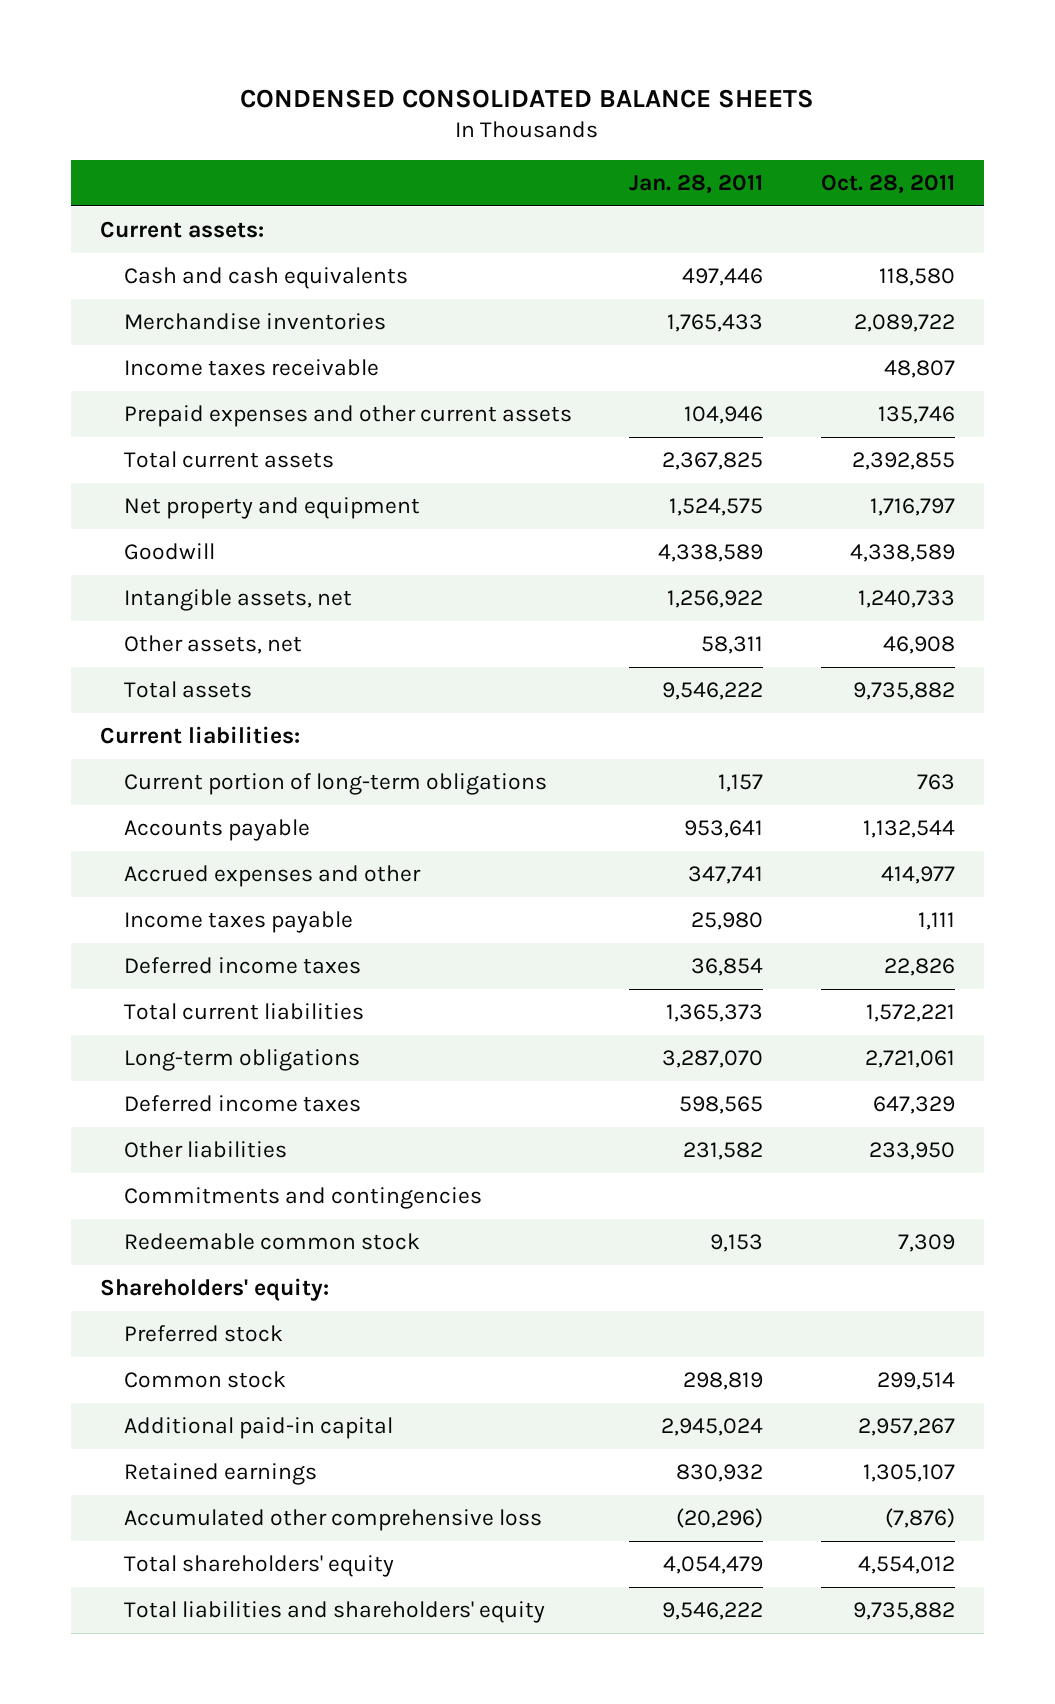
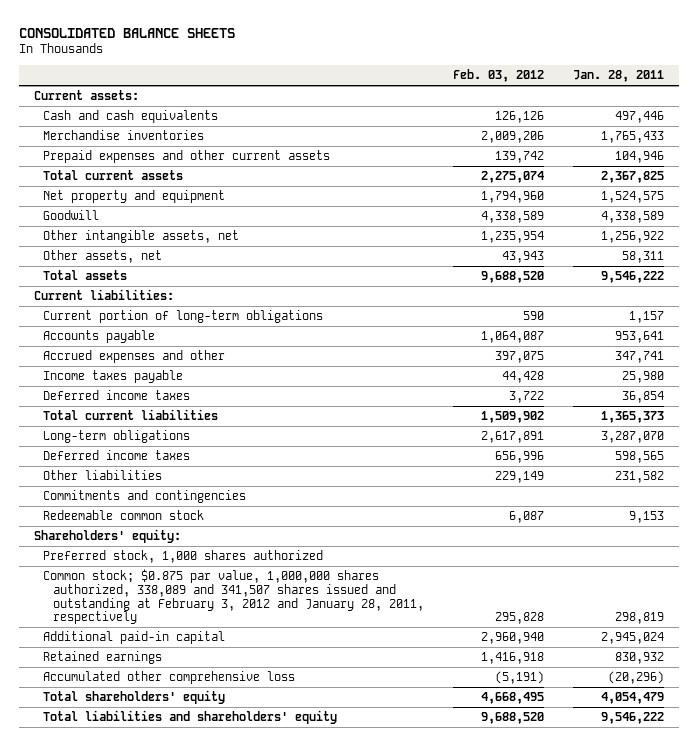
- CONDENSED CONSOLIDATED BALANCE SHEETS
+ CONSOLIDATED BALANCE SHEETS
- | Jan. 28, 2011 | Oct. 28, 2011
+ | Feb. 03, 2012 | Jan. 28, 2011
- Income taxes receivable | | 48,807
- Intangible assets, net | 1,256,922 | 1,240,733
+ Other intangible assets, net | 1,235,954 | 1,256,922
- Preferred stock
- Common stock | 298,819 | 299,514
+ Preferred stock, 1,000 shares authorized
+ Common stock; $0.875 par value, 1,000,000 shares authorized, 338,089 and 341,507 shares issued and outstanding at February 3, 2012 and January 28, 2011, respectively | 295,828 | 298,819

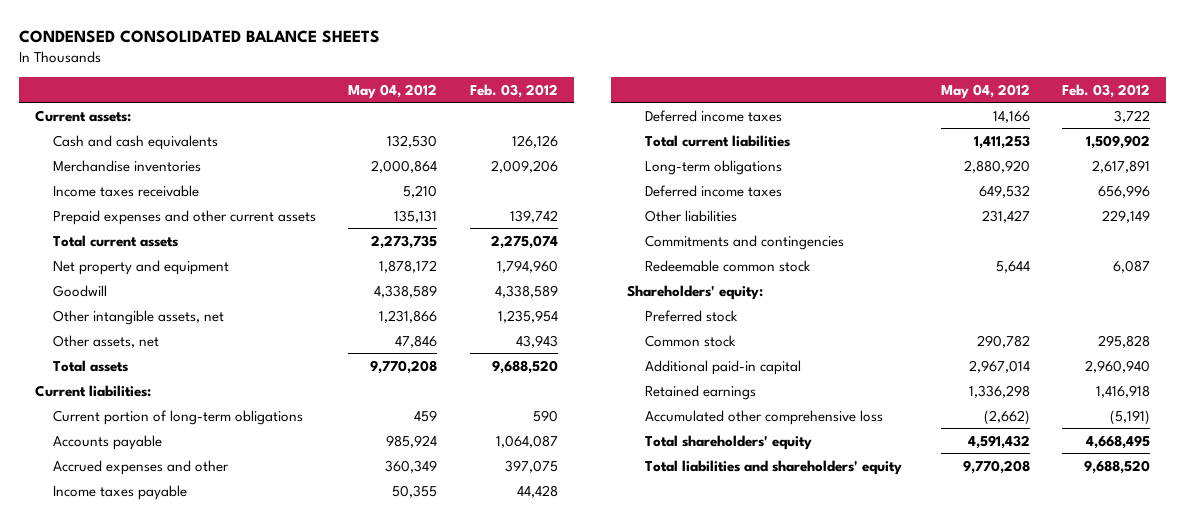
- CONSOLIDATED BALANCE SHEETS
+ CONDENSED CONSOLIDATED BALANCE SHEETS
- | Feb. 03, 2012 | Jan. 28, 2011
+ | May 04, 2012 | Feb. 03, 2012
+ Income taxes receivable | 5,210 |
- Preferred stock, 1,000 shares authorized
- Common stock; $0.875 par value, 1,000,000 shares authorized, 338,089 and 341,507 shares issued and outstanding at February 3, 2012 and January 28, 2011, respectively | 295,828 | 298,819
+ Preferred stock
+ Common stock | 290,782 | 295,828

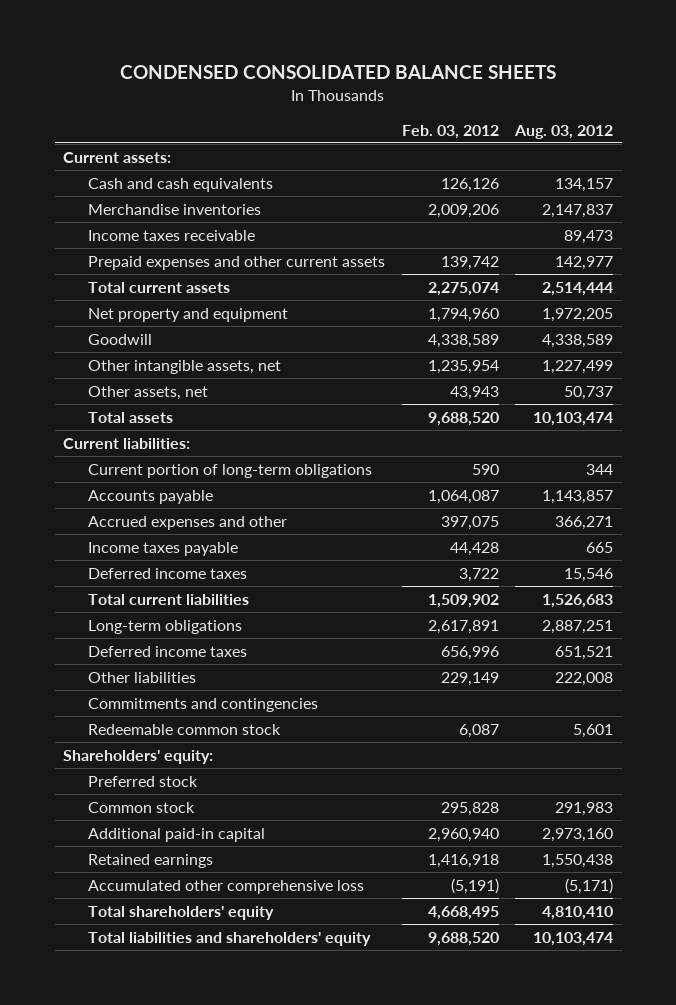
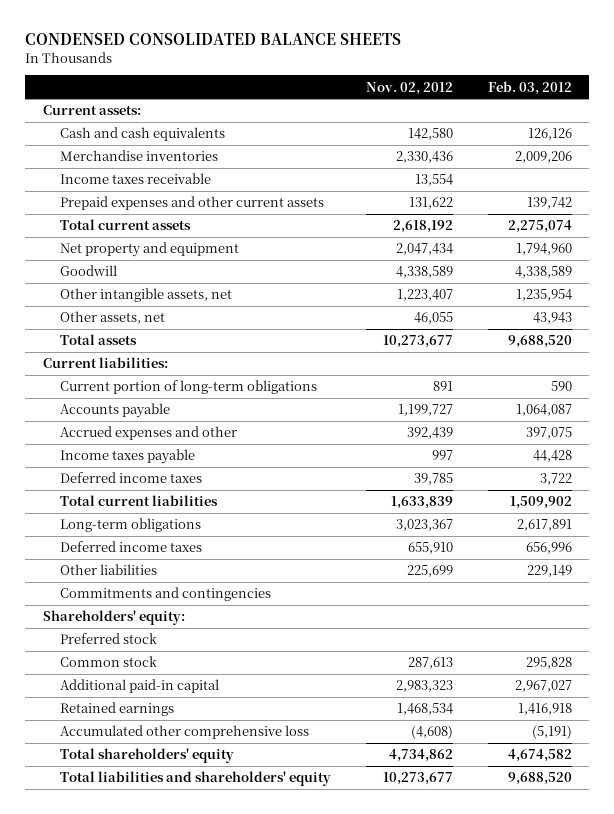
- | Feb. 03, 2012 | Aug. 03, 2012
+ | Nov. 02, 2012 | Feb. 03, 2012
- Redeemable common stock | 6,087 | 5,601
- Additional paid-in capital | 2,960,940 | 2,973,160
+ Additional paid-in capital | 2,983,323 | 2,967,027
- Total shareholders' equity | 4,668,495 | 4,810,410
+ Total shareholders' equity | 4,734,862 | 4,674,582

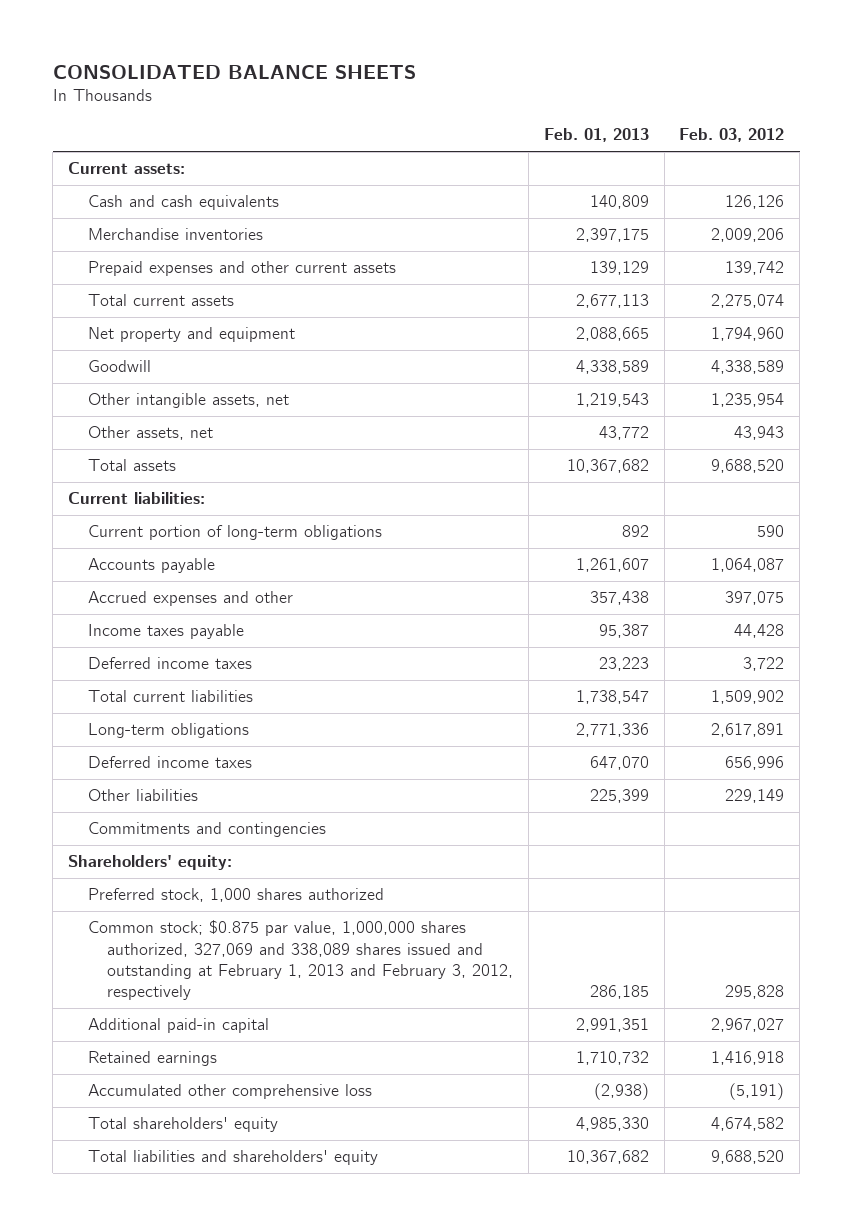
- CONDENSED CONSOLIDATED BALANCE SHEETS
+ CONSOLIDATED BALANCE SHEETS
- | Nov. 02, 2012 | Feb. 03, 2012
+ | Feb. 01, 2013 | Feb. 03, 2012
- Income taxes receivable | 13,554 |
- Preferred stock
- Common stock | 287,613 | 295,828
+ Preferred stock, 1,000 shares authorized
+ Common stock; $0.875 par value, 1,000,000 shares authorized, 327,069 and 338,089 shares issued and outstanding at February 1, 2013 and February 3, 2012, respectively | 286,185 | 295,828

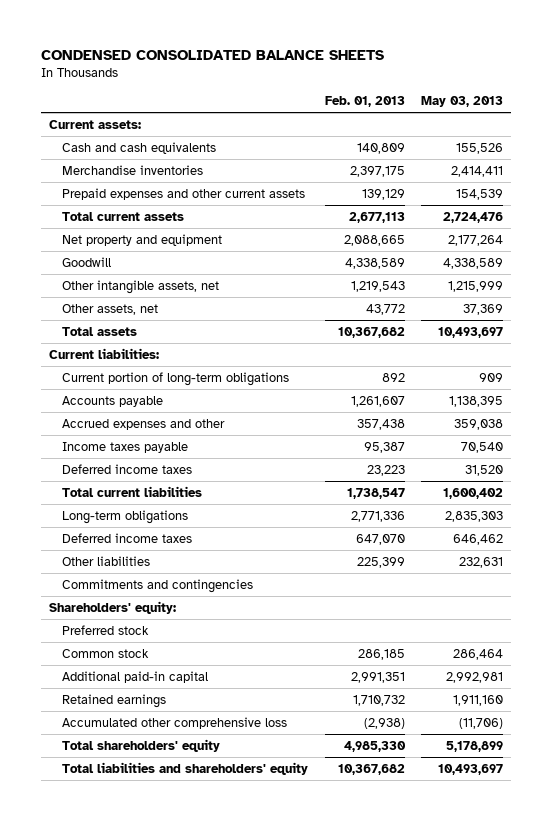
- CONSOLIDATED BALANCE SHEETS
+ CONDENSED CONSOLIDATED BALANCE SHEETS
- | Feb. 01, 2013 | Feb. 03, 2012
+ | Feb. 01, 2013 | May 03, 2013
- Preferred stock, 1,000 shares authorized
- Common stock; $0.875 par value, 1,000,000 shares authorized, 327,069 and 338,089 shares issued and outstanding at February 1, 2013 and February 3, 2012, respectively | 286,185 | 295,828
+ Preferred stock
+ Common stock | 286,185 | 286,464

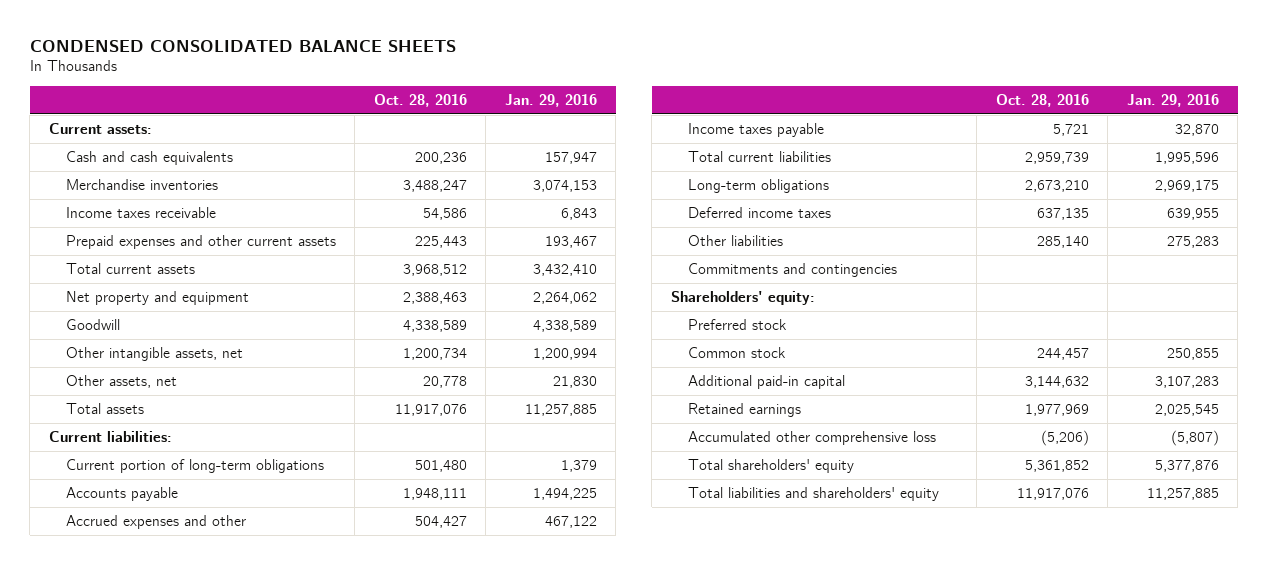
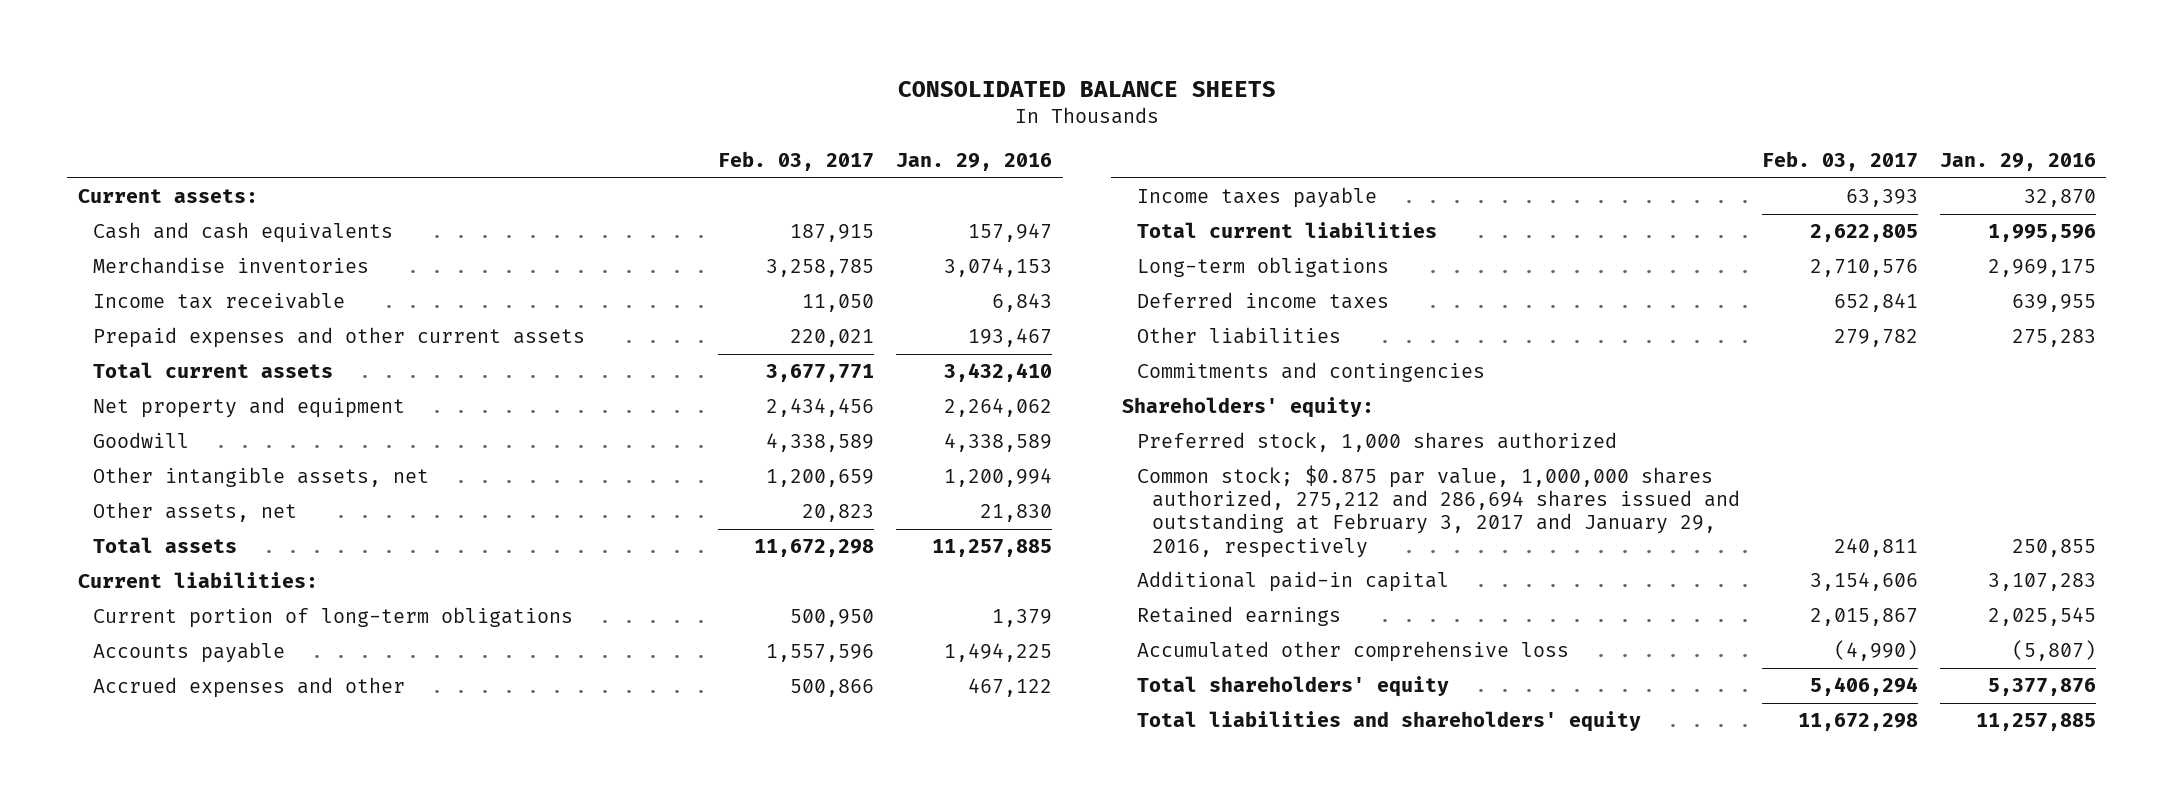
- CONDENSED CONSOLIDATED BALANCE SHEETS
+ CONSOLIDATED BALANCE SHEETS
- | Oct. 28, 2016 | Jan. 29, 2016
+ | Feb. 03, 2017 | Jan. 29, 2016
- Income taxes receivable | 54,586 | 6,843
+ Income tax receivable | 11,050 | 6,843
- Preferred stock
- Common stock | 244,457 | 250,855
+ Preferred stock, 1,000 shares authorized
+ Common stock; $0.875 par value, 1,000,000 shares authorized, 275,212 and 286,694 shares issued and outstanding at February 3, 2017 and January 29, 2016, respectively | 240,811 | 250,855

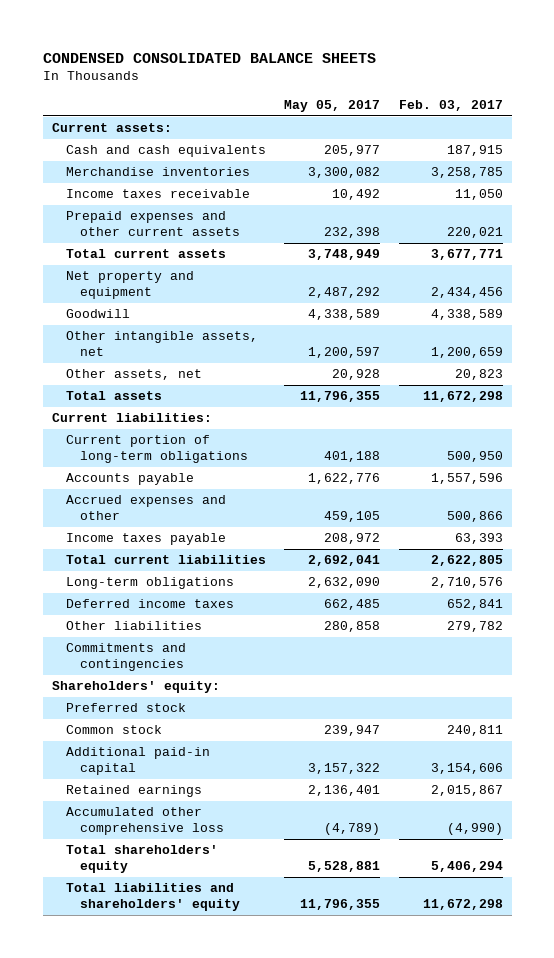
- CONSOLIDATED BALANCE SHEETS
+ CONDENSED CONSOLIDATED BALANCE SHEETS
- | Feb. 03, 2017 | Jan. 29, 2016
+ | May 05, 2017 | Feb. 03, 2017
- Income tax receivable | 11,050 | 6,843
+ Income taxes receivable | 10,492 | 11,050
- Preferred stock, 1,000 shares authorized
- Common stock; $0.875 par value, 1,000,000 shares authorized, 275,212 and 286,694 shares issued and outstanding at February 3, 2017 and January 29, 2016, respectively | 240,811 | 250,855
+ Preferred stock
+ Common stock | 239,947 | 240,811

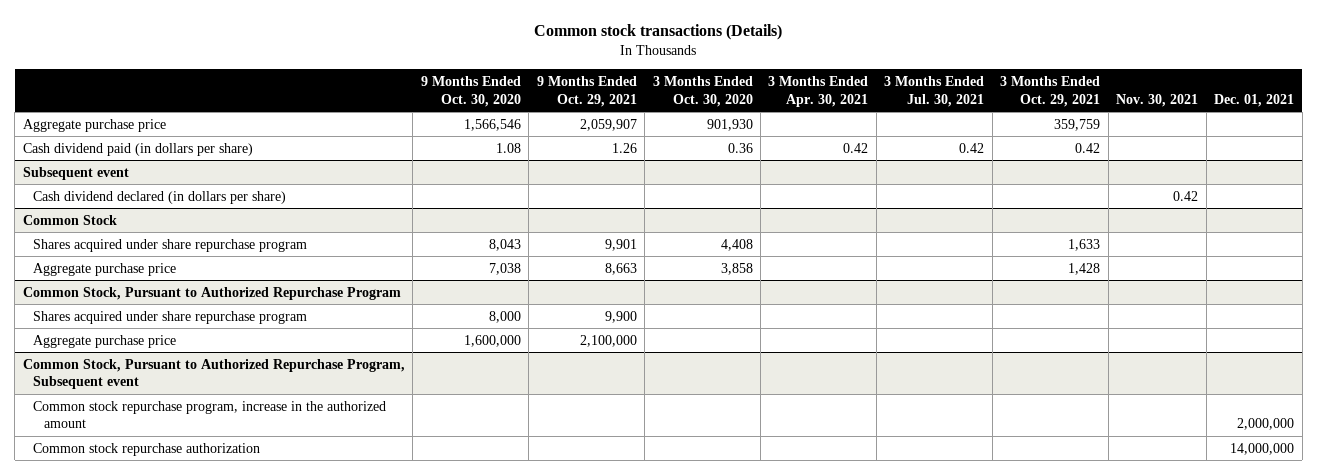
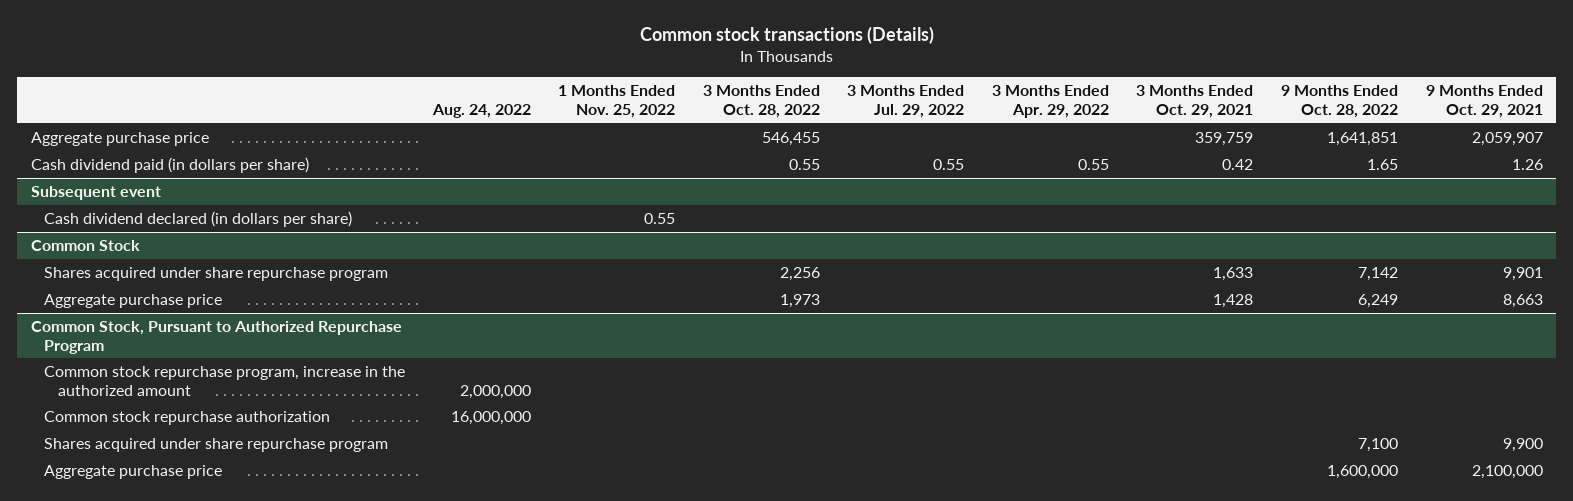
- | 9 Months Ended Oct. 30, 2020 | 9 Months Ended Oct. 29, 2021 | 3 Months Ended Oct. 30, 2020 | 3 Months Ended Apr. 30, 2021 | 3 Months Ended Jul. 30, 2021 | 3 Months Ended Oct. 29, 2021 | Nov. 30, 2021 | Dec. 01, 2021
+ | Aug. 24, 2022 | 1 Months Ended Nov. 25, 2022 | 3 Months Ended Oct. 28, 2022 | 3 Months Ended Jul. 29, 2022 | 3 Months Ended Apr. 29, 2022 | 3 Months Ended Oct. 29, 2021 | 9 Months Ended Oct. 28, 2022 | 9 Months Ended Oct. 29, 2021
- Common Stock, Pursuant to Authorized Repurchase Program, Subsequent event
@ Common Stock, Pursuant to Authorized Repurchase Program
moved down: Shares acquired under share repurchase program | | | | | | | 7,100 | 9,900
moved down: Aggregate purchase price | | | | | | | 1,600,000 | 2,100,000

